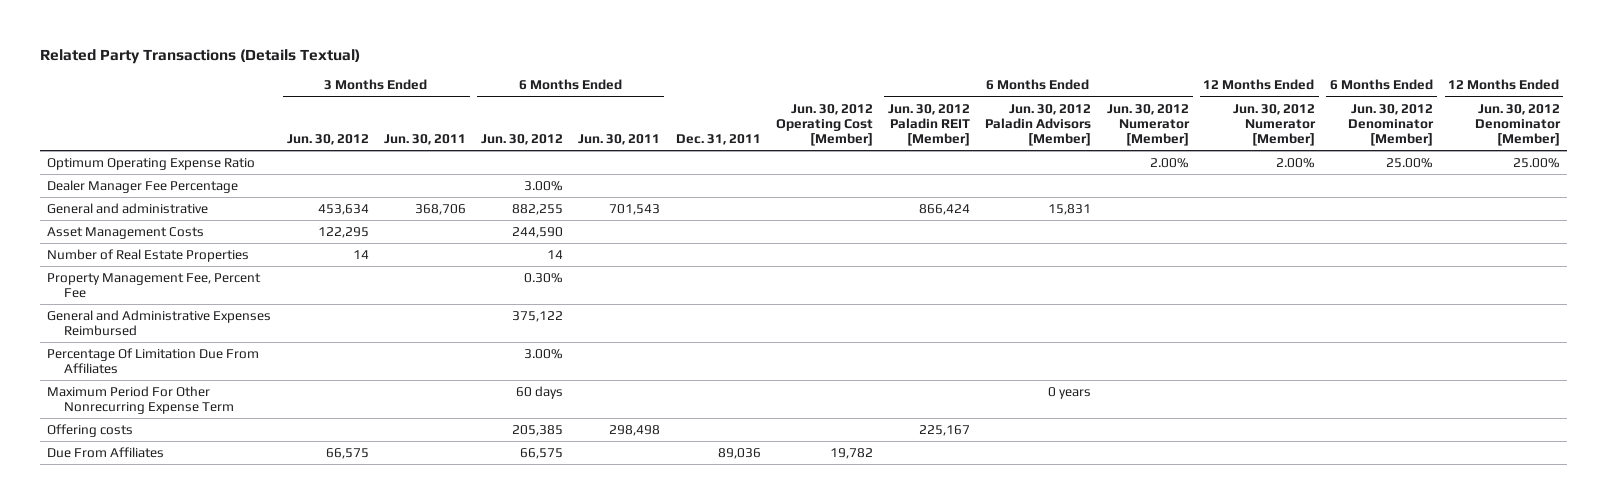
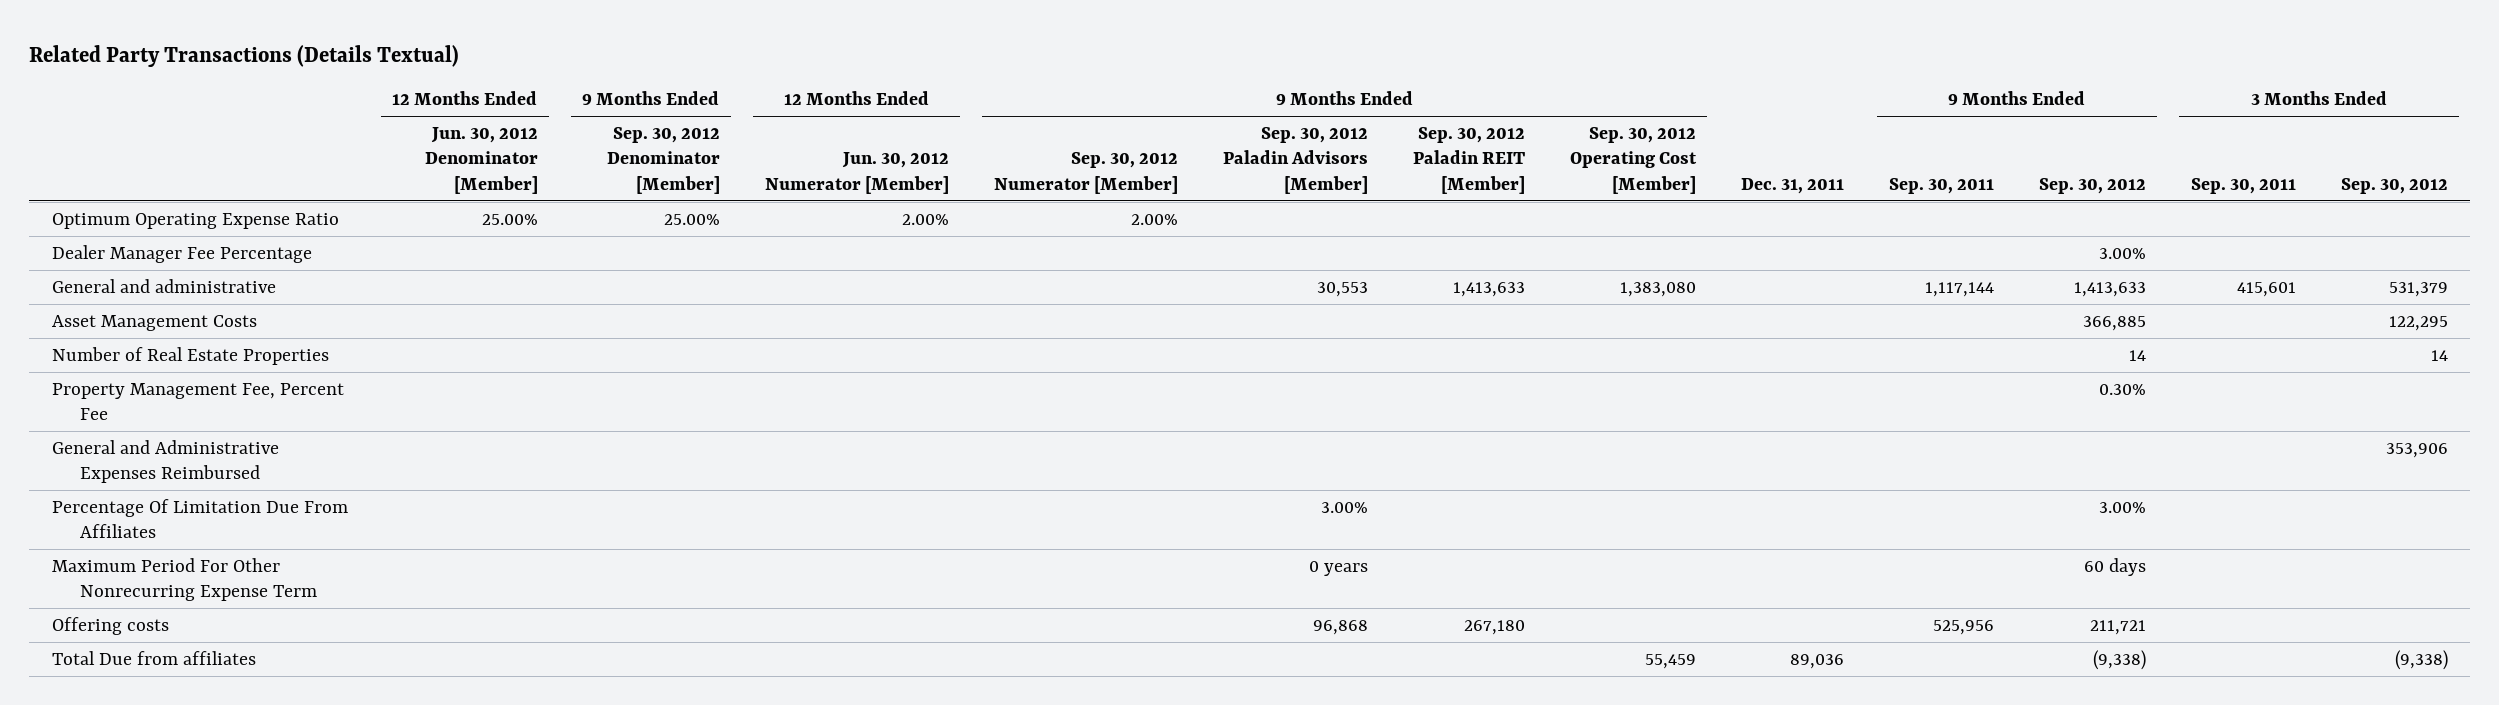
- | 3 Months Ended Jun. 30, 2012 | 3 Months Ended Jun. 30, 2011 | 6 Months Ended Jun. 30, 2012 | 6 Months Ended Jun. 30, 2011 | Dec. 31, 2011 | Jun. 30, 2012 Operating Cost [Member] | 6 Months Ended Jun. 30, 2012 Paladin REIT [Member] | 6 Months Ended Jun. 30, 2012 Paladin Advisors [Member] | 6 Months Ended Jun. 30, 2012 Numerator [Member] | 12 Months Ended Jun. 30, 2012 Numerator [Member] | 6 Months Ended Jun. 30, 2012 Denominator [Member] | 12 Months Ended Jun. 30, 2012 Denominator [Member]
+ | 12 Months Ended Jun. 30, 2012 Denominator [Member] | 9 Months Ended Sep. 30, 2012 Denominator [Member] | 12 Months Ended Jun. 30, 2012 Numerator [Member] | 9 Months Ended Sep. 30, 2012 Numerator [Member] | 9 Months Ended Sep. 30, 2012 Paladin Advisors [Member] | 9 Months Ended Sep. 30, 2012 Paladin REIT [Member] | 9 Months Ended Sep. 30, 2012 Operating Cost [Member] | Dec. 31, 2011 | 9 Months Ended Sep. 30, 2011 | 9 Months Ended Sep. 30, 2012 | 3 Months Ended Sep. 30, 2011 | 3 Months Ended Sep. 30, 2012
- Due From Affiliates | 66,575 | | 66,575 | | 89,036 | 19,782 | | | | | |
+ Total Due from affiliates | | | | | | | 55,459 | 89,036 | | (9,338) | | (9,338)

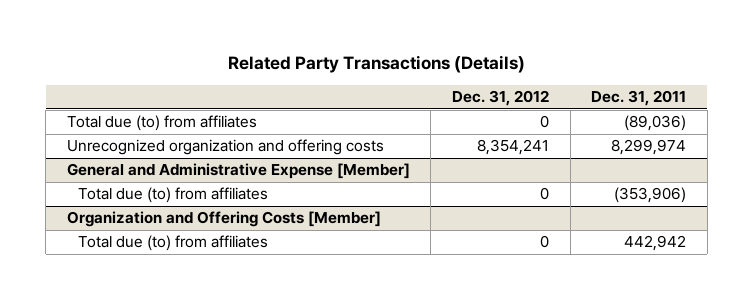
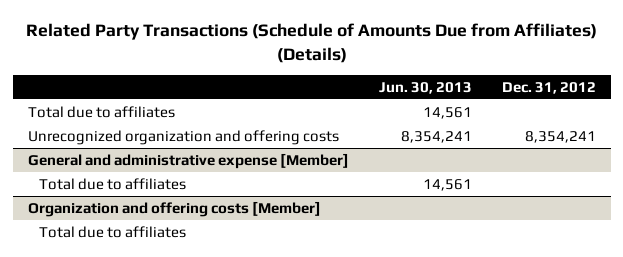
- Related Party Transactions (Details)
+ Related Party Transactions (Schedule of Amounts Due from Affiliates) (Details)
- | Dec. 31, 2012 | Dec. 31, 2011
+ | Jun. 30, 2013 | Dec. 31, 2012
- Total due (to) from affiliates | 0 | (89,036)
+ Total due to affiliates | 14,561 |
- General and Administrative Expense [Member]
- Total due (to) from affiliates | 0 | (353,906)
- Organization and Offering Costs [Member]
- Total due (to) from affiliates | 0 | 442,942
+ General and administrative expense [Member]
+ Total due to affiliates | 14,561 |
+ Organization and offering costs [Member]
+ Total due to affiliates

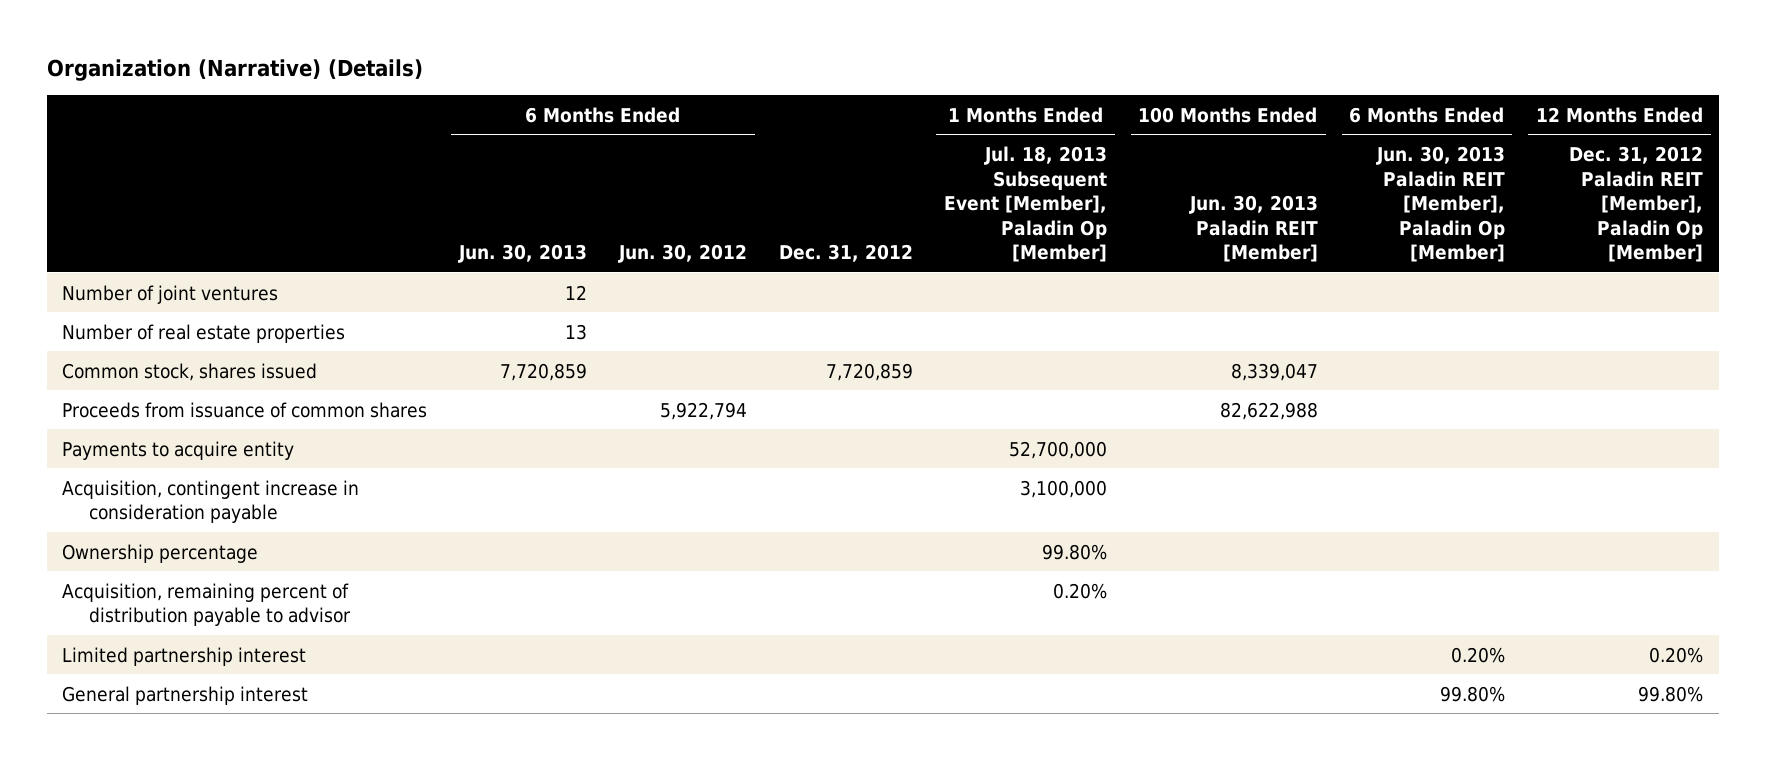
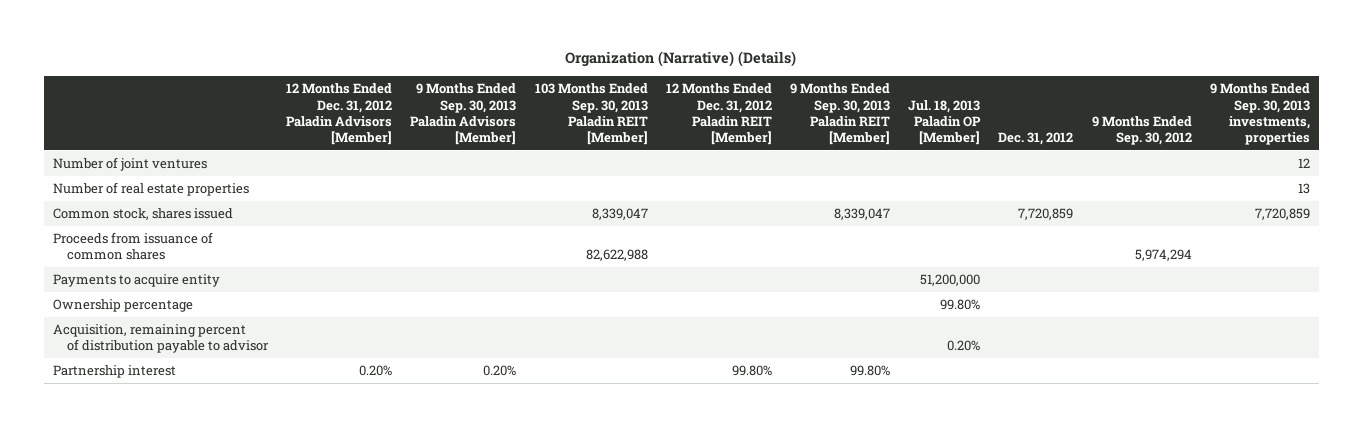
- | 6 Months Ended Jun. 30, 2013 | 6 Months Ended Jun. 30, 2012 | Dec. 31, 2012 | 1 Months Ended Jul. 18, 2013 Subsequent Event [Member], Paladin Op [Member] | 100 Months Ended Jun. 30, 2013 Paladin REIT [Member] | 6 Months Ended Jun. 30, 2013 Paladin REIT [Member], Paladin Op [Member] | 12 Months Ended Dec. 31, 2012 Paladin REIT [Member], Paladin Op [Member]
+ | 12 Months Ended Dec. 31, 2012 Paladin Advisors [Member] | 9 Months Ended Sep. 30, 2013 Paladin Advisors [Member] | 103 Months Ended Sep. 30, 2013 Paladin REIT [Member] | 12 Months Ended Dec. 31, 2012 Paladin REIT [Member] | 9 Months Ended Sep. 30, 2013 Paladin REIT [Member] | Jul. 18, 2013 Paladin OP [Member] | Dec. 31, 2012 | 9 Months Ended Sep. 30, 2012 | 9 Months Ended Sep. 30, 2013 investments, properties
- Acquisition, contingent increase in consideration payable | | | | 3,100,000 | | |
- Limited partnership interest | | | | | | 0.20% | 0.20%
- General partnership interest | | | | | | 99.80% | 99.80%
+ Partnership interest | 0.20% | 0.20% | | 99.80% | 99.80% | | | |

